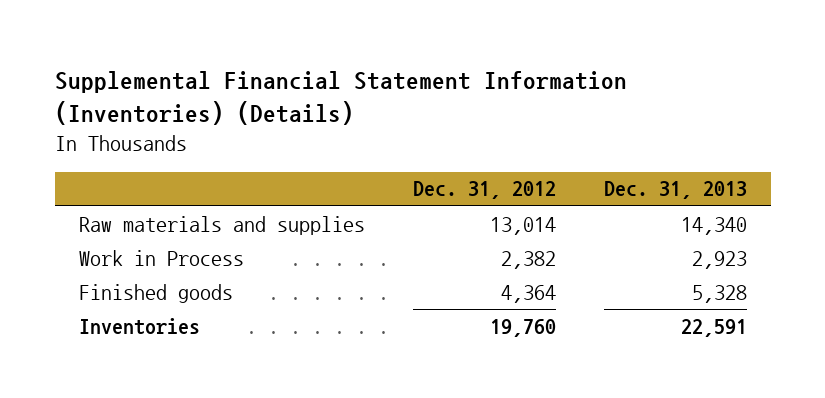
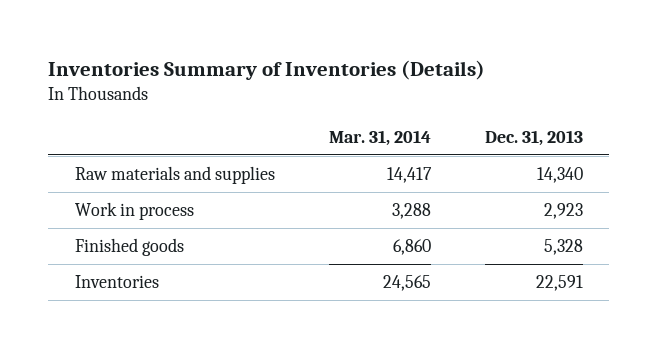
- Supplemental Financial Statement Information (Inventories) (Details)
+ Inventories Summary of Inventories (Details)
- | Dec. 31, 2012 | Dec. 31, 2013
+ | Mar. 31, 2014 | Dec. 31, 2013
- Work in Process | 2,382 | 2,923
+ Work in process | 3,288 | 2,923

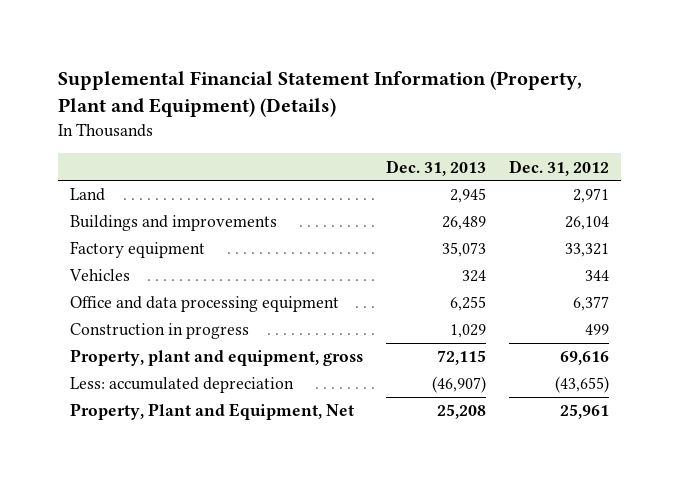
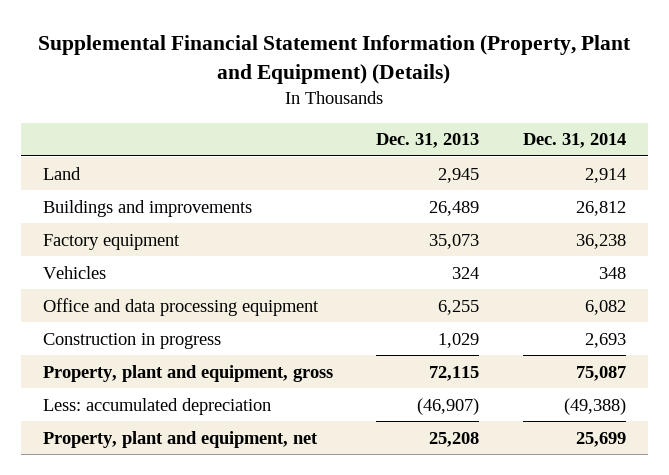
- | Dec. 31, 2013 | Dec. 31, 2012
+ | Dec. 31, 2013 | Dec. 31, 2014
- Property, Plant and Equipment, Net | 25,208 | 25,961
+ Property, plant and equipment, net | 25,208 | 25,699

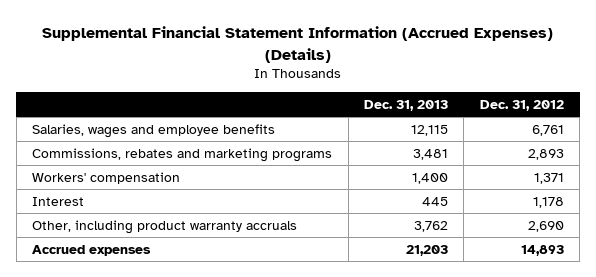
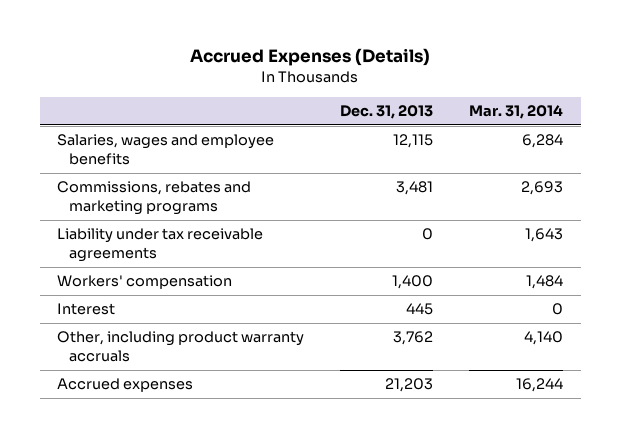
- Supplemental Financial Statement Information (Accrued Expenses) (Details)
+ Accrued Expenses (Details)
- | Dec. 31, 2013 | Dec. 31, 2012
+ | Dec. 31, 2013 | Mar. 31, 2014
+ Liability under tax receivable agreements | 0 | 1,643

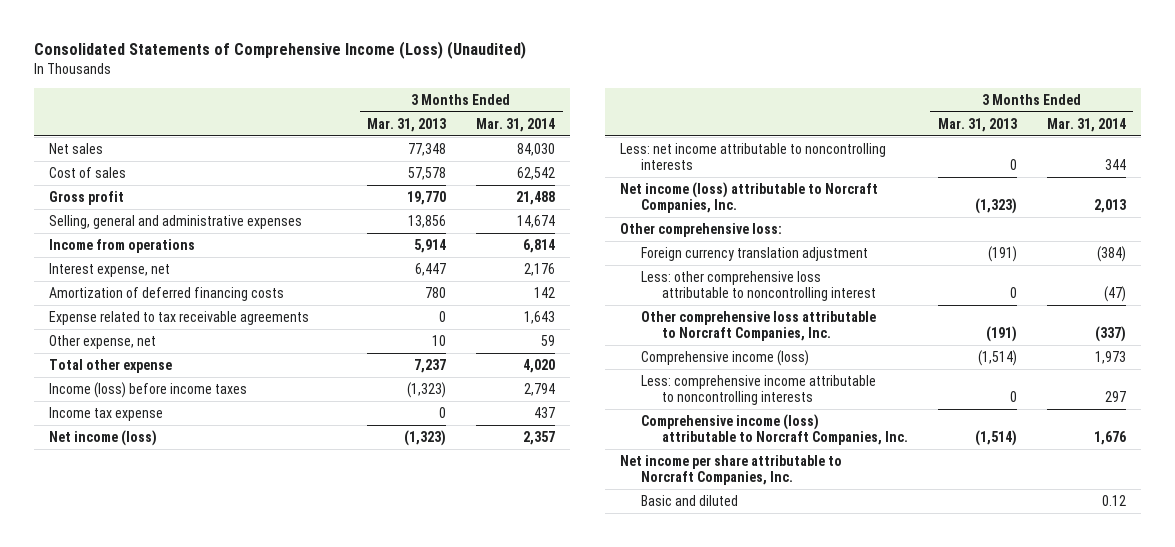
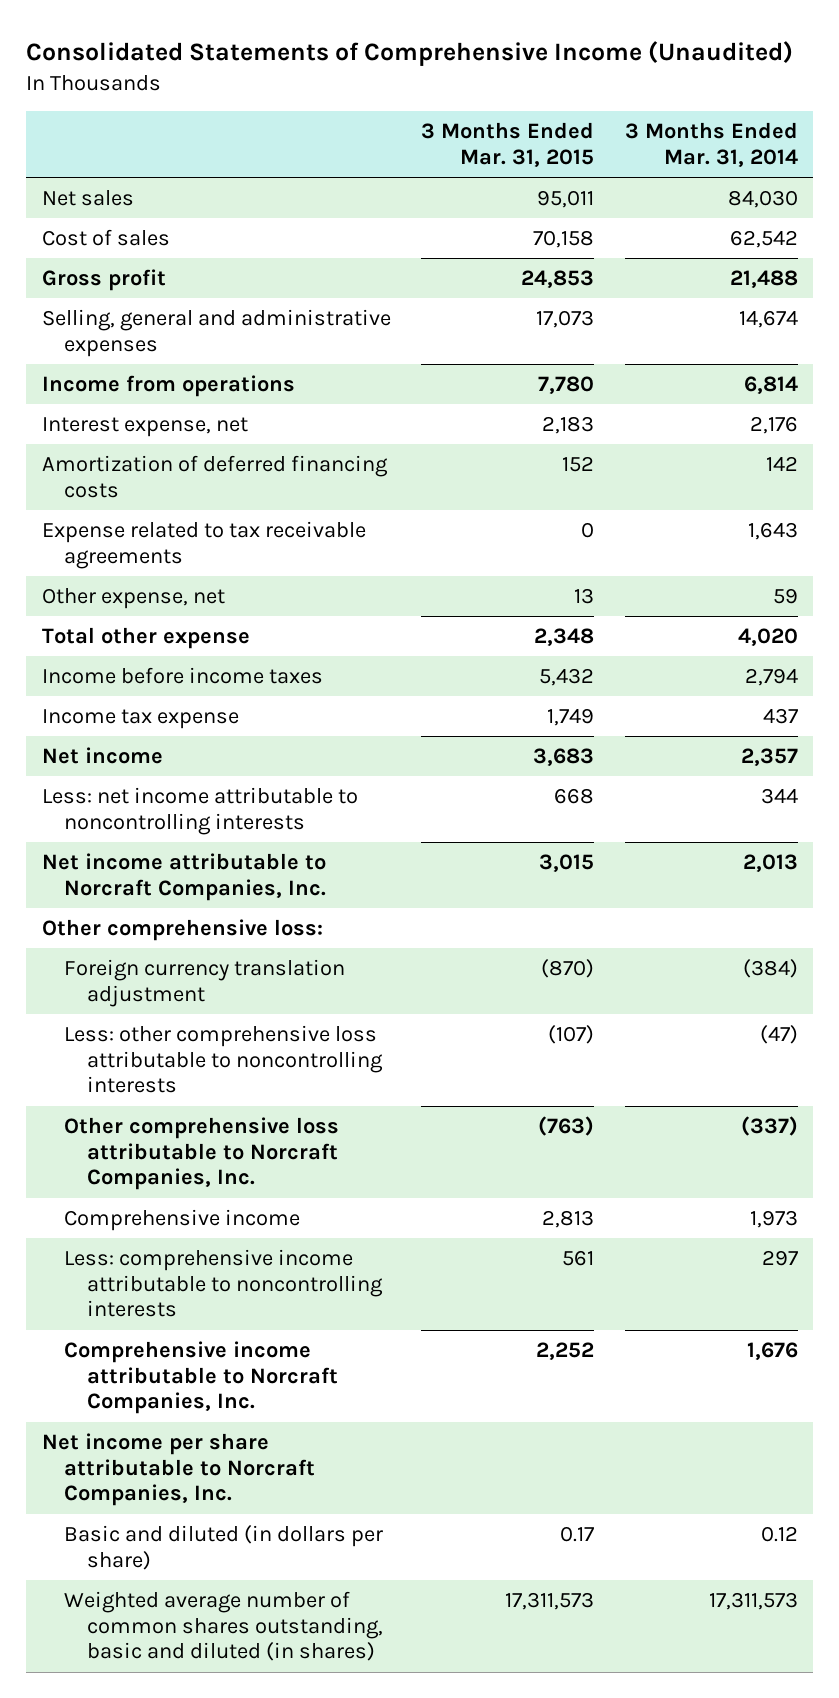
- Consolidated Statements of Comprehensive Income (Loss) (Unaudited)
+ Consolidated Statements of Comprehensive Income (Unaudited)
- | 3 Months Ended Mar. 31, 2013 | 3 Months Ended Mar. 31, 2014
+ | 3 Months Ended Mar. 31, 2015 | 3 Months Ended Mar. 31, 2014
- Income (loss) before income taxes | (1,323) | 2,794
+ Income before income taxes | 5,432 | 2,794
- Net income (loss) | (1,323) | 2,357
+ Net income | 3,683 | 2,357
- Net income (loss) attributable to Norcraft Companies, Inc. | (1,323) | 2,013
+ Net income attributable to Norcraft Companies, Inc. | 3,015 | 2,013
- Less: other comprehensive loss attributable to noncontrolling interest | 0 | (47)
+ Less: other comprehensive loss attributable to noncontrolling interests | (107) | (47)
- Comprehensive income (loss) | (1,514) | 1,973
+ Comprehensive income | 2,813 | 1,973
- Comprehensive income (loss) attributable to Norcraft Companies, Inc. | (1,514) | 1,676
+ Comprehensive income attributable to Norcraft Companies, Inc. | 2,252 | 1,676
- Basic and diluted | | 0.12
+ Basic and diluted (in dollars per share) | 0.17 | 0.12
+ Weighted average number of common shares outstanding, basic and diluted (in shares) | 17,311,573 | 17,311,573

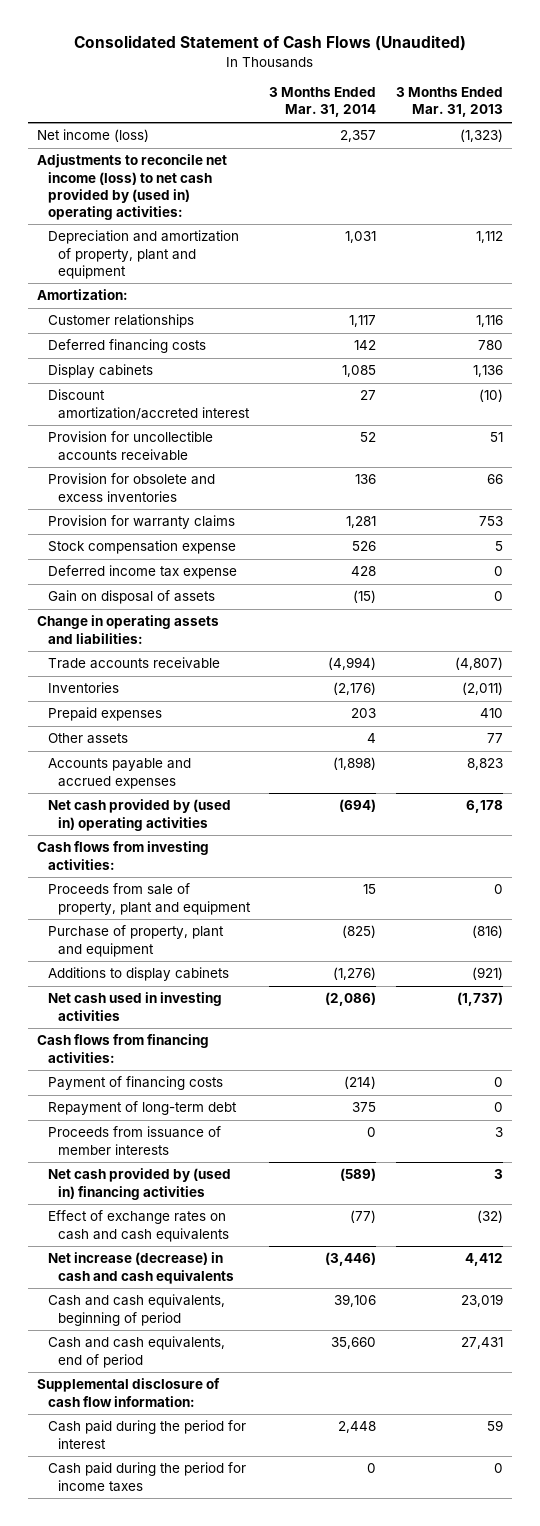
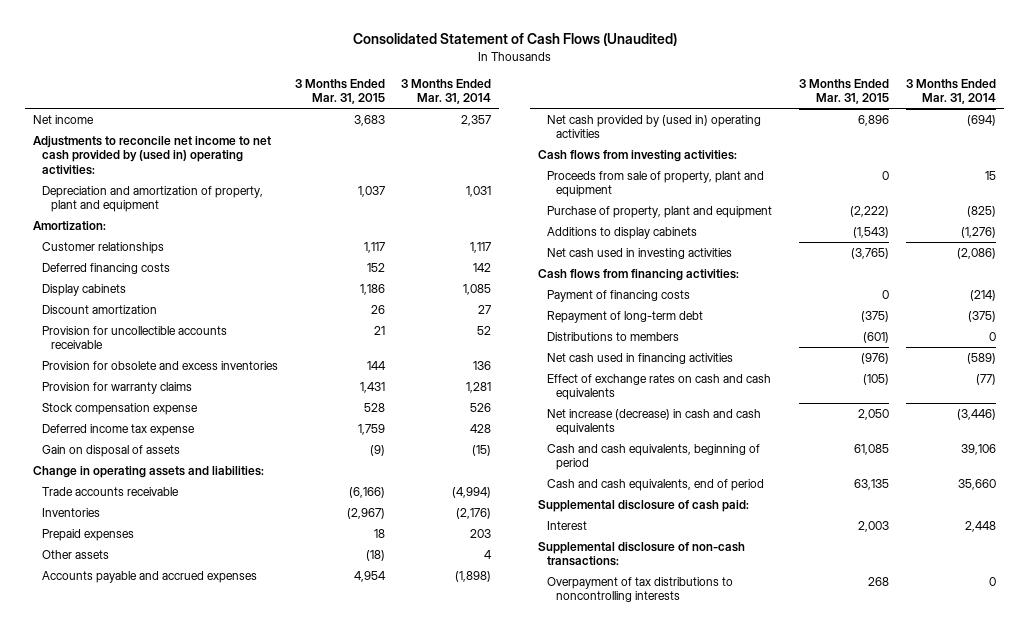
- | 3 Months Ended Mar. 31, 2014 | 3 Months Ended Mar. 31, 2013
+ | 3 Months Ended Mar. 31, 2015 | 3 Months Ended Mar. 31, 2014
- Net income (loss) | 2,357 | (1,323)
- Adjustments to reconcile net income (loss) to net cash provided by (used in) operating activities:
+ Net income | 3,683 | 2,357
+ Adjustments to reconcile net income to net cash provided by (used in) operating activities:
- Discount amortization/accreted interest | 27 | (10)
+ Discount amortization | 26 | 27
- Repayment of long-term debt | 375 | 0
- Proceeds from issuance of member interests | 0 | 3
- Net cash provided by (used in) financing activities | (589) | 3
+ Repayment of long-term debt | (375) | (375)
+ Distributions to members | (601) | 0
+ Net cash used in financing activities | (976) | (589)
- Supplemental disclosure of cash flow information:
- Cash paid during the period for interest | 2,448 | 59
- Cash paid during the period for income taxes | 0 | 0
+ Supplemental disclosure of cash paid:
+ Interest | 2,003 | 2,448
+ Supplemental disclosure of non-cash transactions:
+ Overpayment of tax distributions to noncontrolling interests | 268 | 0

